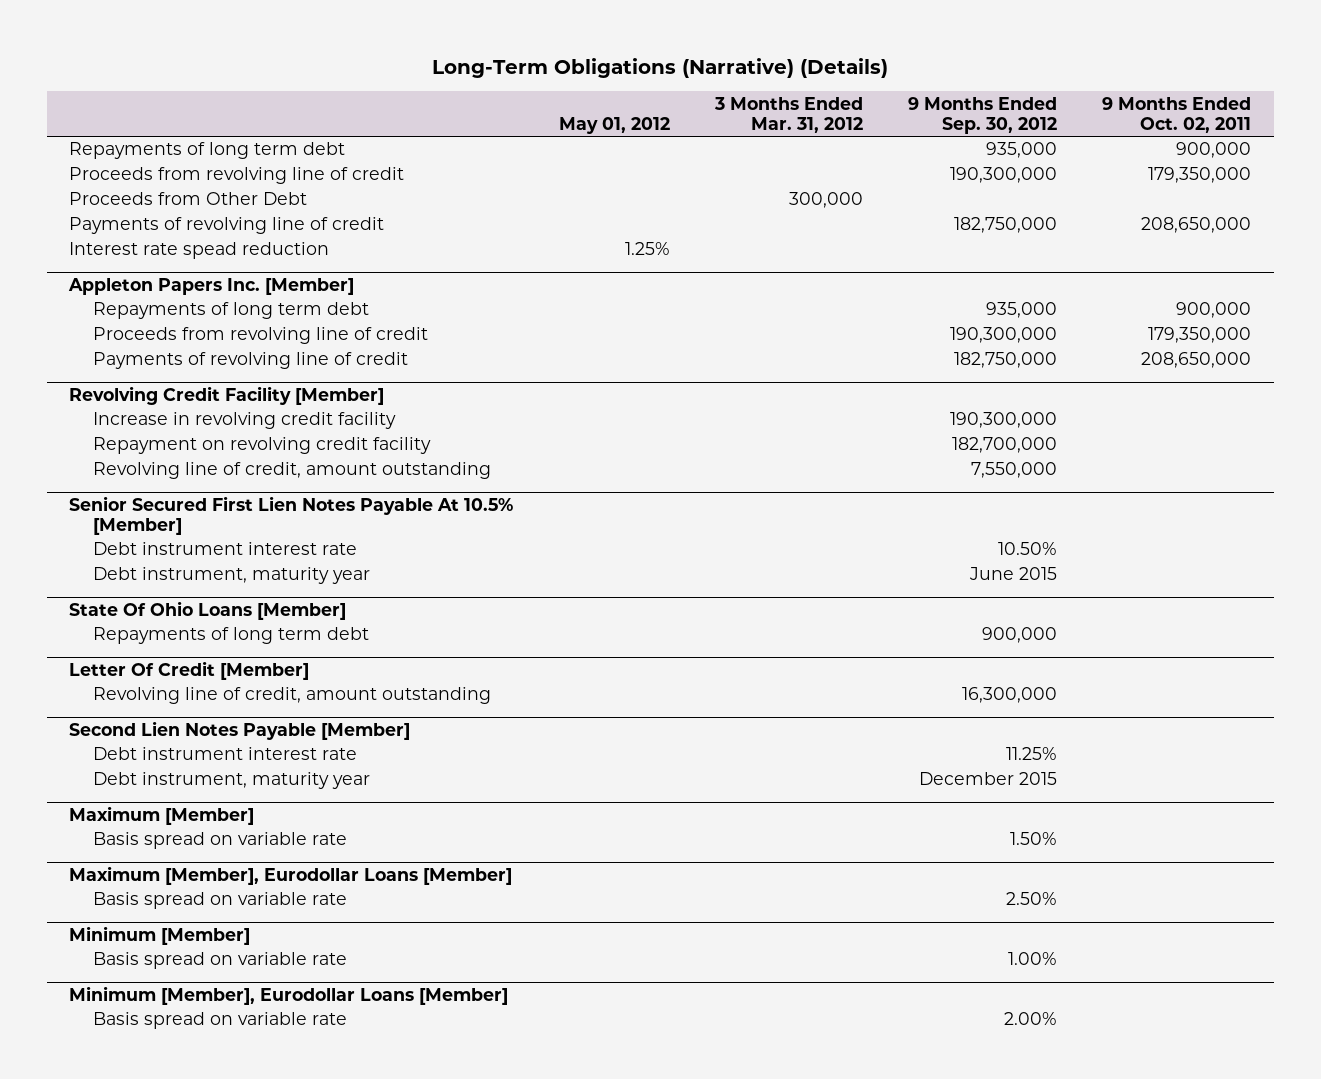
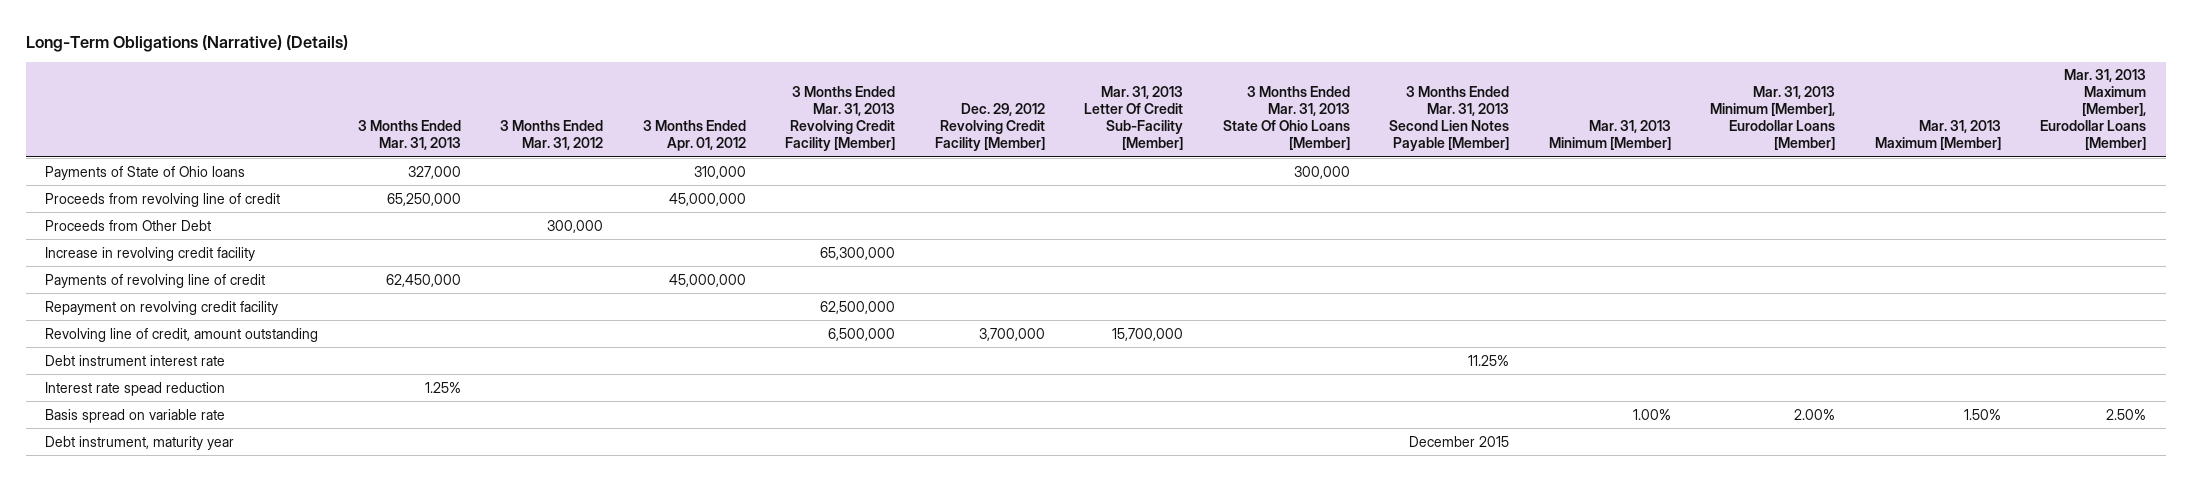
- | May 01, 2012 | 3 Months Ended Mar. 31, 2012 | 9 Months Ended Sep. 30, 2012 | 9 Months Ended Oct. 02, 2011
+ | 3 Months Ended Mar. 31, 2013 | 3 Months Ended Mar. 31, 2012 | 3 Months Ended Apr. 01, 2012 | 3 Months Ended Mar. 31, 2013 Revolving Credit Facility [Member] | Dec. 29, 2012 Revolving Credit Facility [Member] | Mar. 31, 2013 Letter Of Credit Sub-Facility [Member] | 3 Months Ended Mar. 31, 2013 State Of Ohio Loans [Member] | 3 Months Ended Mar. 31, 2013 Second Lien Notes Payable [Member] | Mar. 31, 2013 Minimum [Member] | Mar. 31, 2013 Minimum [Member], Eurodollar Loans [Member] | Mar. 31, 2013 Maximum [Member] | Mar. 31, 2013 Maximum [Member], Eurodollar Loans [Member]
- Repayments of long term debt | | | 935,000 | 900,000
+ Payments of State of Ohio loans | 327,000 | | 310,000 | | | | 300,000 | | | | |
+ Increase in revolving credit facility | | | | 65,300,000 | | | | | | | |
+ Repayment on revolving credit facility | | | | 62,500,000 | | | | | | | |
+ Revolving line of credit, amount outstanding | | | | 6,500,000 | 3,700,000 | 15,700,000 | | | | | |
+ Debt instrument interest rate | | | | | | | | 11.25% | | | |
- Appleton Papers Inc. [Member]
- Repayments of long term debt | | | 935,000 | 900,000
- Proceeds from revolving line of credit | | | 190,300,000 | 179,350,000
- Payments of revolving line of credit | | | 182,750,000 | 208,650,000
- Revolving Credit Facility [Member]
- Increase in revolving credit facility | | | 190,300,000 |
- Repayment on revolving credit facility | | | 182,700,000 |
- Revolving line of credit, amount outstanding | | | 7,550,000 |
- Senior Secured First Lien Notes Payable At 10.5% [Member]
- Debt instrument interest rate | | | 10.50% |
- Debt instrument, maturity year | | | June 2015 |
- State Of Ohio Loans [Member]
- Repayments of long term debt | | | 900,000 |
- Letter Of Credit [Member]
- Revolving line of credit, amount outstanding | | | 16,300,000 |
- Second Lien Notes Payable [Member]
- Debt instrument interest rate | | | 11.25% |
- Debt instrument, maturity year | | | December 2015 |
- Maximum [Member]
- Basis spread on variable rate | | | 1.50% |
- Maximum [Member], Eurodollar Loans [Member]
- Basis spread on variable rate | | | 2.50% |
- Minimum [Member]
- Basis spread on variable rate | | | 1.00% |
- Minimum [Member], Eurodollar Loans [Member]
- Basis spread on variable rate | | | 2.00% |
+ Basis spread on variable rate | | | | | | | | | 1.00% | 2.00% | 1.50% | 2.50%
+ Debt instrument, maturity year | | | | | | | | December 2015 | | | |

